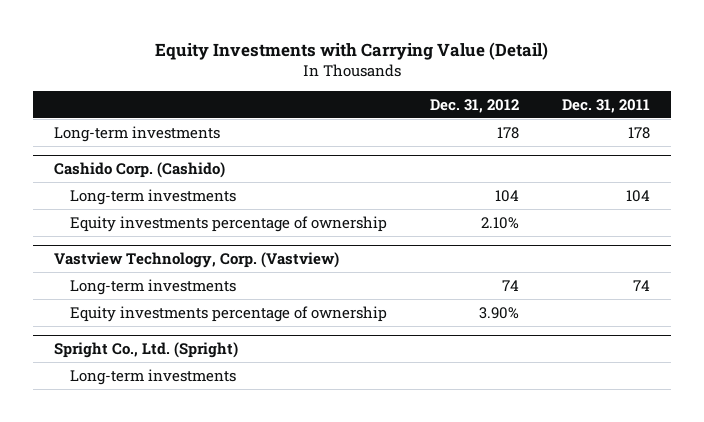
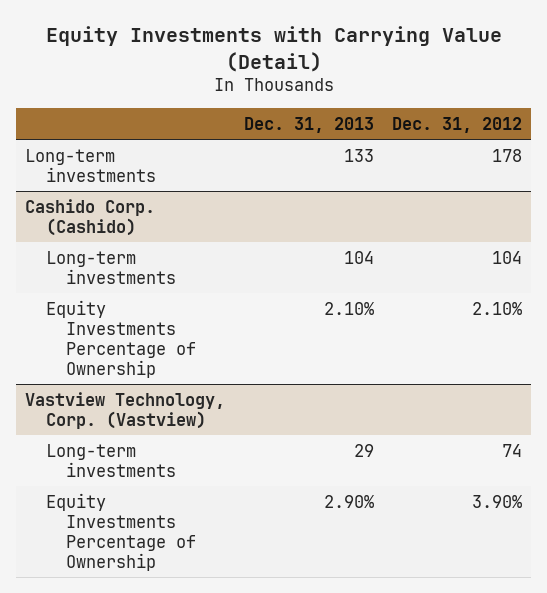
- | Dec. 31, 2012 | Dec. 31, 2011
+ | Dec. 31, 2013 | Dec. 31, 2012
@ Cashido Corp. (Cashido)
- Equity investments percentage of ownership | 2.10% |
+ Equity Investments Percentage of Ownership | 2.10% | 2.10%
@ Vastview Technology, Corp. (Vastview)
- Equity investments percentage of ownership | 3.90% |
- Spright Co., Ltd. (Spright)
- Long-term investments
@ Vastview Technology, Corp. (Vastview)
+ Equity Investments Percentage of Ownership | 2.90% | 3.90%

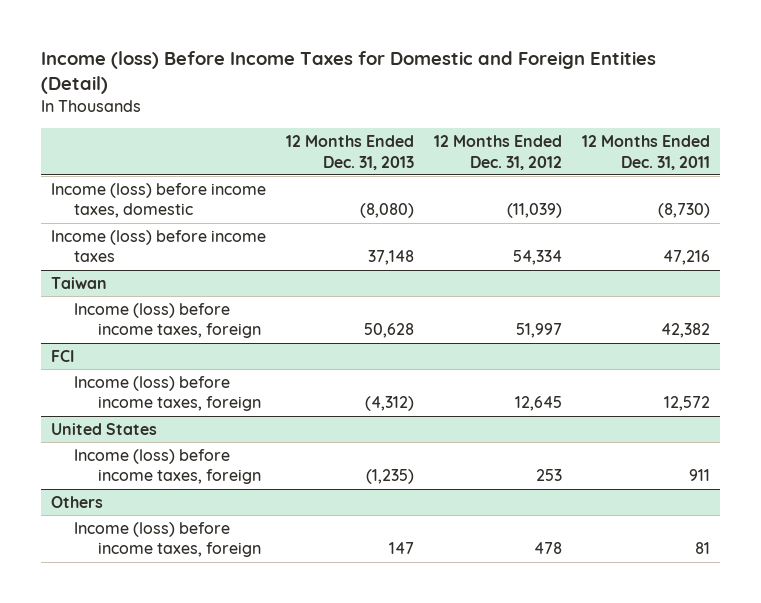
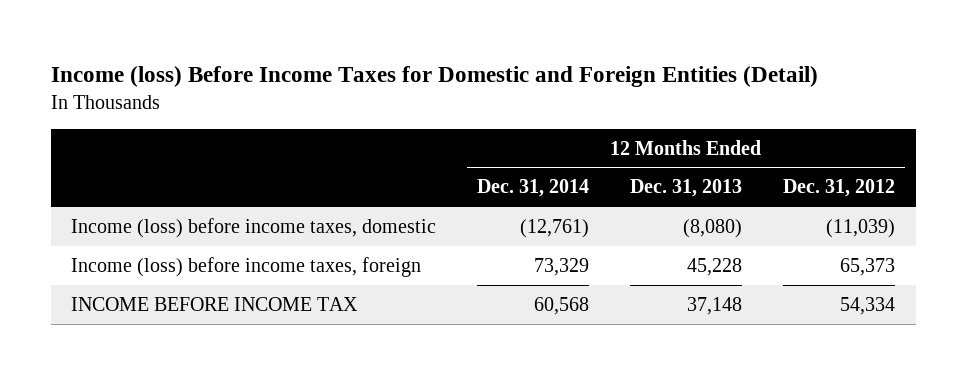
- | 12 Months Ended Dec. 31, 2013 | 12 Months Ended Dec. 31, 2012 | 12 Months Ended Dec. 31, 2011
+ | 12 Months Ended Dec. 31, 2014 | 12 Months Ended Dec. 31, 2013 | 12 Months Ended Dec. 31, 2012
- Income (loss) before income taxes | 37,148 | 54,334 | 47,216
- Taiwan
- Income (loss) before income taxes, foreign | 50,628 | 51,997 | 42,382
- FCI
- Income (loss) before income taxes, foreign | (4,312) | 12,645 | 12,572
- United States
- Income (loss) before income taxes, foreign | (1,235) | 253 | 911
- Others
- Income (loss) before income taxes, foreign | 147 | 478 | 81
+ Income (loss) before income taxes, foreign | 73,329 | 45,228 | 65,373
+ INCOME BEFORE INCOME TAX | 60,568 | 37,148 | 54,334

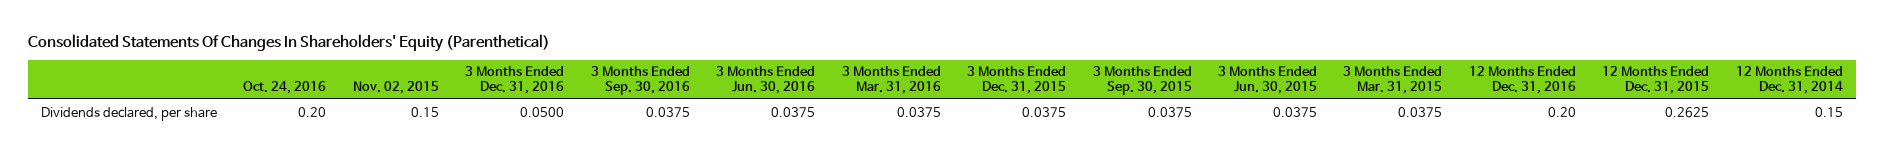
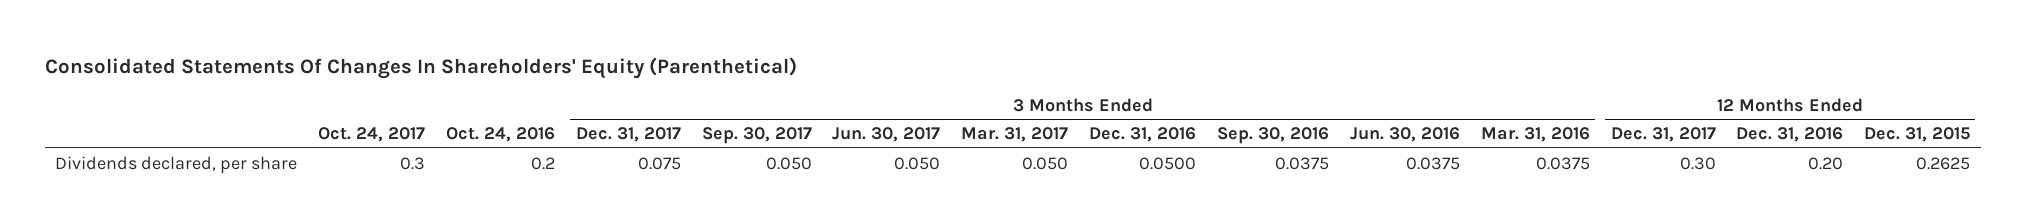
- | Oct. 24, 2016 | Nov. 02, 2015 | 3 Months Ended Dec. 31, 2016 | 3 Months Ended Sep. 30, 2016 | 3 Months Ended Jun. 30, 2016 | 3 Months Ended Mar. 31, 2016 | 3 Months Ended Dec. 31, 2015 | 3 Months Ended Sep. 30, 2015 | 3 Months Ended Jun. 30, 2015 | 3 Months Ended Mar. 31, 2015 | 12 Months Ended Dec. 31, 2016 | 12 Months Ended Dec. 31, 2015 | 12 Months Ended Dec. 31, 2014
+ | Oct. 24, 2017 | Oct. 24, 2016 | 3 Months Ended Dec. 31, 2017 | 3 Months Ended Sep. 30, 2017 | 3 Months Ended Jun. 30, 2017 | 3 Months Ended Mar. 31, 2017 | 3 Months Ended Dec. 31, 2016 | 3 Months Ended Sep. 30, 2016 | 3 Months Ended Jun. 30, 2016 | 3 Months Ended Mar. 31, 2016 | 12 Months Ended Dec. 31, 2017 | 12 Months Ended Dec. 31, 2016 | 12 Months Ended Dec. 31, 2015
- Dividends declared, per share | 0.20 | 0.15 | 0.0500 | 0.0375 | 0.0375 | 0.0375 | 0.0375 | 0.0375 | 0.0375 | 0.0375 | 0.20 | 0.2625 | 0.15
+ Dividends declared, per share | 0.3 | 0.2 | 0.075 | 0.050 | 0.050 | 0.050 | 0.0500 | 0.0375 | 0.0375 | 0.0375 | 0.30 | 0.20 | 0.2625

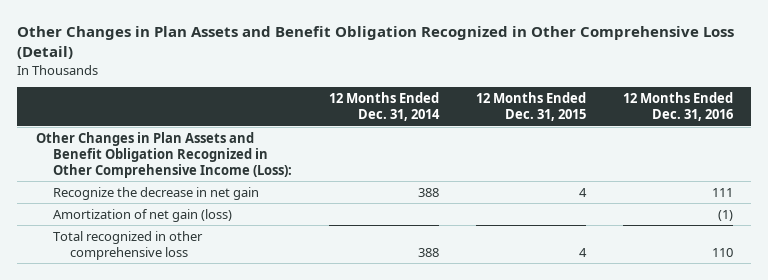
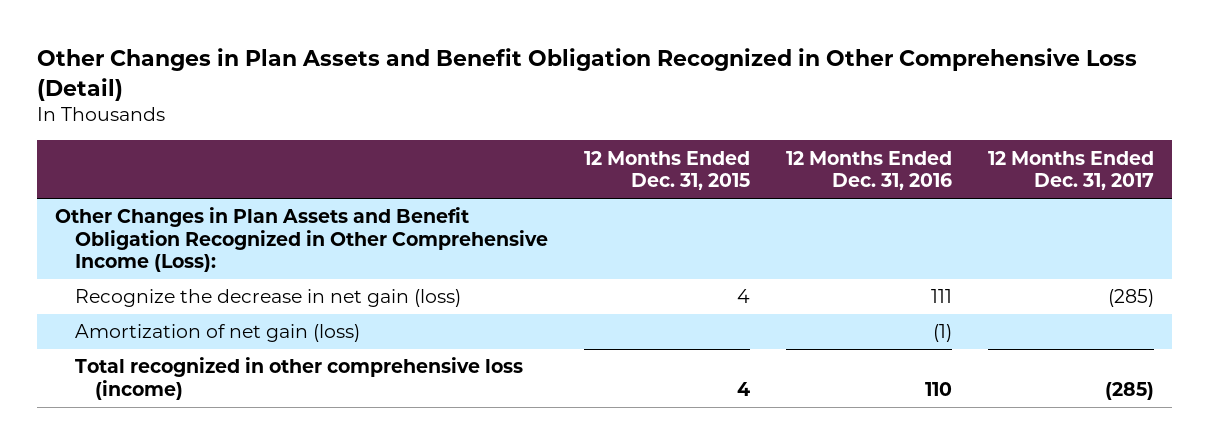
- | 12 Months Ended Dec. 31, 2014 | 12 Months Ended Dec. 31, 2015 | 12 Months Ended Dec. 31, 2016
+ | 12 Months Ended Dec. 31, 2015 | 12 Months Ended Dec. 31, 2016 | 12 Months Ended Dec. 31, 2017
- Recognize the decrease in net gain | 388 | 4 | 111
+ Recognize the decrease in net gain (loss) | 4 | 111 | (285)
- Total recognized in other comprehensive loss | 388 | 4 | 110
+ Total recognized in other comprehensive loss (income) | 4 | 110 | (285)

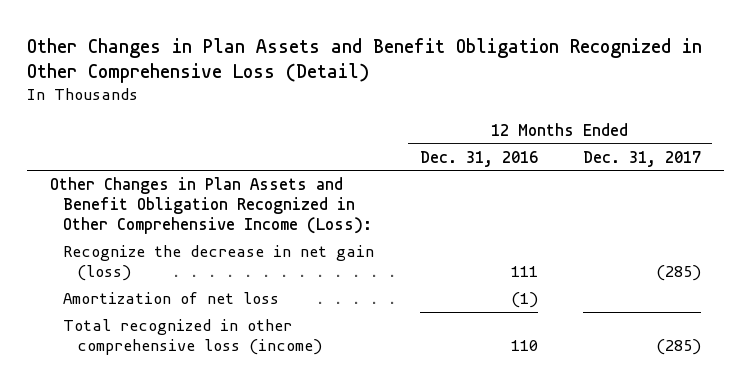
- | 12 Months Ended Dec. 31, 2015 | 12 Months Ended Dec. 31, 2016 | 12 Months Ended Dec. 31, 2017
+ | 12 Months Ended Dec. 31, 2016 | 12 Months Ended Dec. 31, 2017
- Amortization of net gain (loss) | | (1) |
+ Amortization of net loss | (1) |

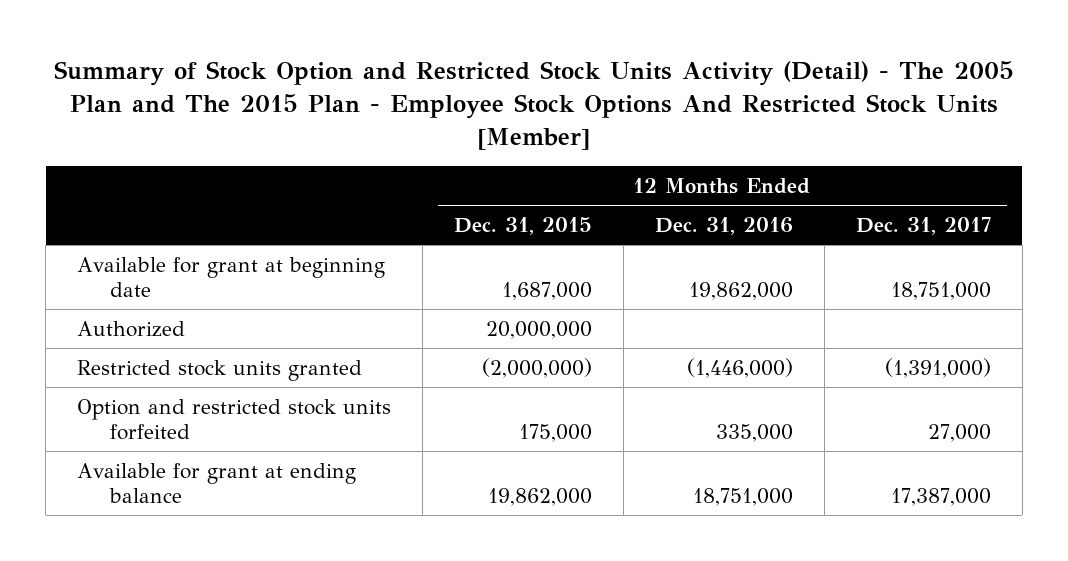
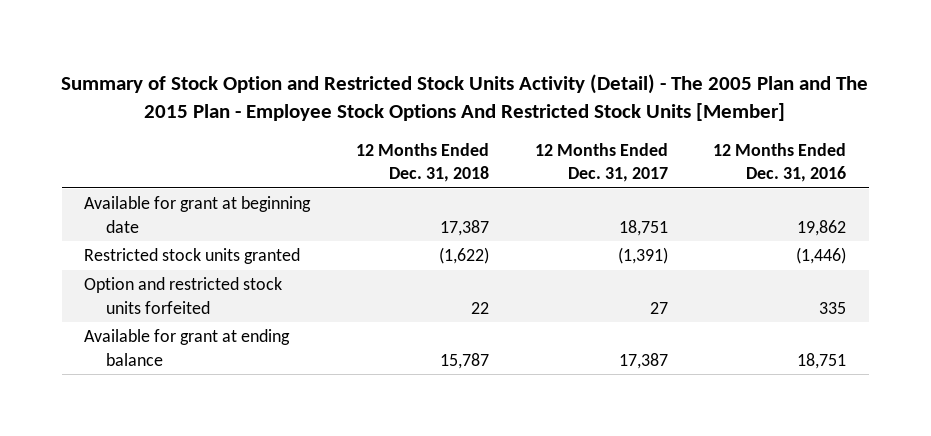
- | 12 Months Ended Dec. 31, 2015 | 12 Months Ended Dec. 31, 2016 | 12 Months Ended Dec. 31, 2017
+ | 12 Months Ended Dec. 31, 2018 | 12 Months Ended Dec. 31, 2017 | 12 Months Ended Dec. 31, 2016
- Available for grant at beginning date | 1,687,000 | 19,862,000 | 18,751,000
- Authorized | 20,000,000 | |
- Restricted stock units granted | (2,000,000) | (1,446,000) | (1,391,000)
- Option and restricted stock units forfeited | 175,000 | 335,000 | 27,000
- Available for grant at ending balance | 19,862,000 | 18,751,000 | 17,387,000
+ Available for grant at beginning date | 17,387 | 18,751 | 19,862
+ Restricted stock units granted | (1,622) | (1,391) | (1,446)
+ Option and restricted stock units forfeited | 22 | 27 | 335
+ Available for grant at ending balance | 15,787 | 17,387 | 18,751

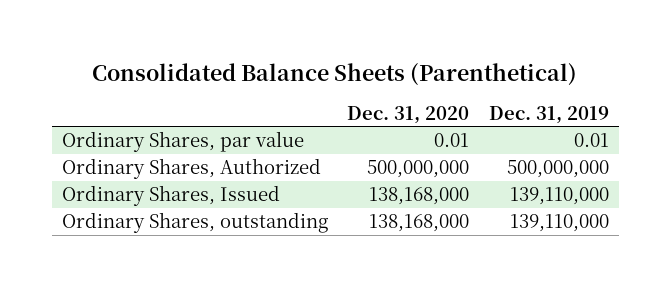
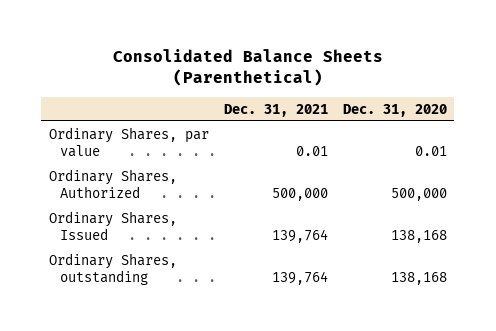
- | Dec. 31, 2020 | Dec. 31, 2019
+ | Dec. 31, 2021 | Dec. 31, 2020
- Ordinary Shares, Authorized | 500,000,000 | 500,000,000
- Ordinary Shares, Issued | 138,168,000 | 139,110,000
- Ordinary Shares, outstanding | 138,168,000 | 139,110,000
+ Ordinary Shares, Authorized | 500,000 | 500,000
+ Ordinary Shares, Issued | 139,764 | 138,168
+ Ordinary Shares, outstanding | 139,764 | 138,168

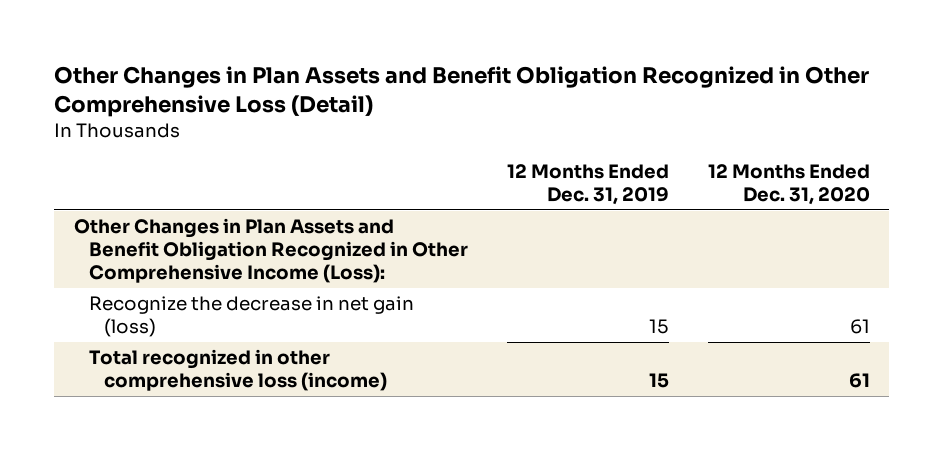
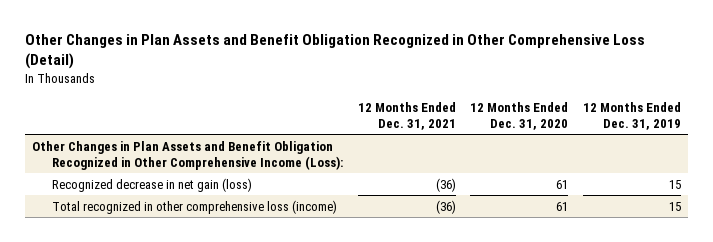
- | 12 Months Ended Dec. 31, 2019 | 12 Months Ended Dec. 31, 2020
+ | 12 Months Ended Dec. 31, 2021 | 12 Months Ended Dec. 31, 2020 | 12 Months Ended Dec. 31, 2019
- Recognize the decrease in net gain (loss) | 15 | 61
+ Recognized decrease in net gain (loss) | (36) | 61 | 15

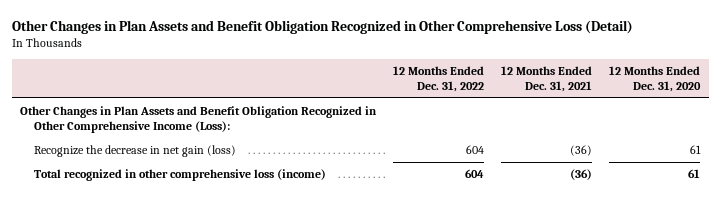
- | 12 Months Ended Dec. 31, 2021 | 12 Months Ended Dec. 31, 2020 | 12 Months Ended Dec. 31, 2019
+ | 12 Months Ended Dec. 31, 2022 | 12 Months Ended Dec. 31, 2021 | 12 Months Ended Dec. 31, 2020
- Recognized decrease in net gain (loss) | (36) | 61 | 15
+ Recognize the decrease in net gain (loss) | 604 | (36) | 61

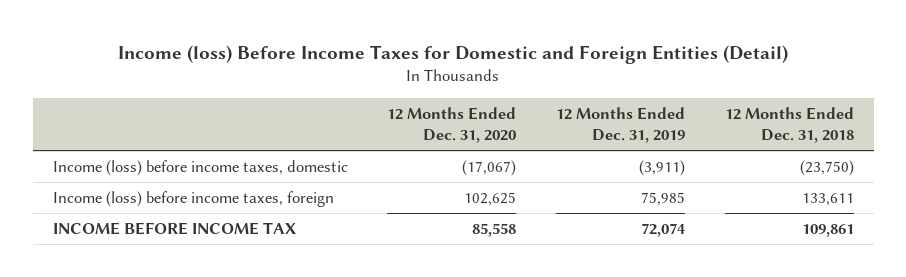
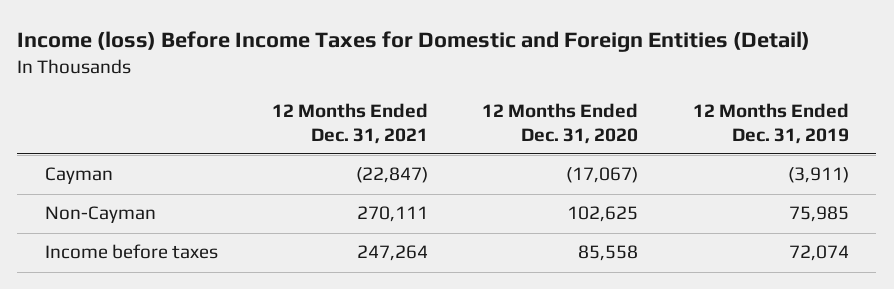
- | 12 Months Ended Dec. 31, 2020 | 12 Months Ended Dec. 31, 2019 | 12 Months Ended Dec. 31, 2018
+ | 12 Months Ended Dec. 31, 2021 | 12 Months Ended Dec. 31, 2020 | 12 Months Ended Dec. 31, 2019
- Income (loss) before income taxes, domestic | (17,067) | (3,911) | (23,750)
- Income (loss) before income taxes, foreign | 102,625 | 75,985 | 133,611
- INCOME BEFORE INCOME TAX | 85,558 | 72,074 | 109,861
+ Cayman | (22,847) | (17,067) | (3,911)
+ Non-Cayman | 270,111 | 102,625 | 75,985
+ Income before taxes | 247,264 | 85,558 | 72,074

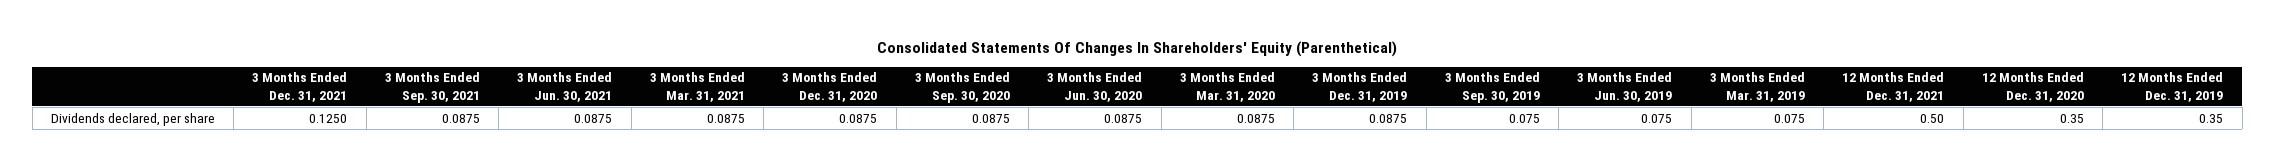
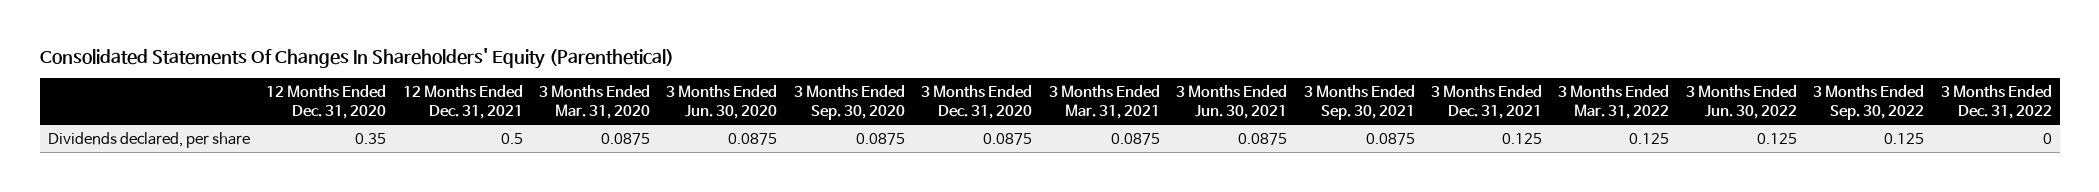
- | 3 Months Ended Dec. 31, 2021 | 3 Months Ended Sep. 30, 2021 | 3 Months Ended Jun. 30, 2021 | 3 Months Ended Mar. 31, 2021 | 3 Months Ended Dec. 31, 2020 | 3 Months Ended Sep. 30, 2020 | 3 Months Ended Jun. 30, 2020 | 3 Months Ended Mar. 31, 2020 | 3 Months Ended Dec. 31, 2019 | 3 Months Ended Sep. 30, 2019 | 3 Months Ended Jun. 30, 2019 | 3 Months Ended Mar. 31, 2019 | 12 Months Ended Dec. 31, 2021 | 12 Months Ended Dec. 31, 2020 | 12 Months Ended Dec. 31, 2019
+ | 12 Months Ended Dec. 31, 2020 | 12 Months Ended Dec. 31, 2021 | 3 Months Ended Mar. 31, 2020 | 3 Months Ended Jun. 30, 2020 | 3 Months Ended Sep. 30, 2020 | 3 Months Ended Dec. 31, 2020 | 3 Months Ended Mar. 31, 2021 | 3 Months Ended Jun. 30, 2021 | 3 Months Ended Sep. 30, 2021 | 3 Months Ended Dec. 31, 2021 | 3 Months Ended Mar. 31, 2022 | 3 Months Ended Jun. 30, 2022 | 3 Months Ended Sep. 30, 2022 | 3 Months Ended Dec. 31, 2022
- Dividends declared, per share | 0.1250 | 0.0875 | 0.0875 | 0.0875 | 0.0875 | 0.0875 | 0.0875 | 0.0875 | 0.0875 | 0.075 | 0.075 | 0.075 | 0.50 | 0.35 | 0.35
+ Dividends declared, per share | 0.35 | 0.5 | 0.0875 | 0.0875 | 0.0875 | 0.0875 | 0.0875 | 0.0875 | 0.0875 | 0.125 | 0.125 | 0.125 | 0.125 | 0

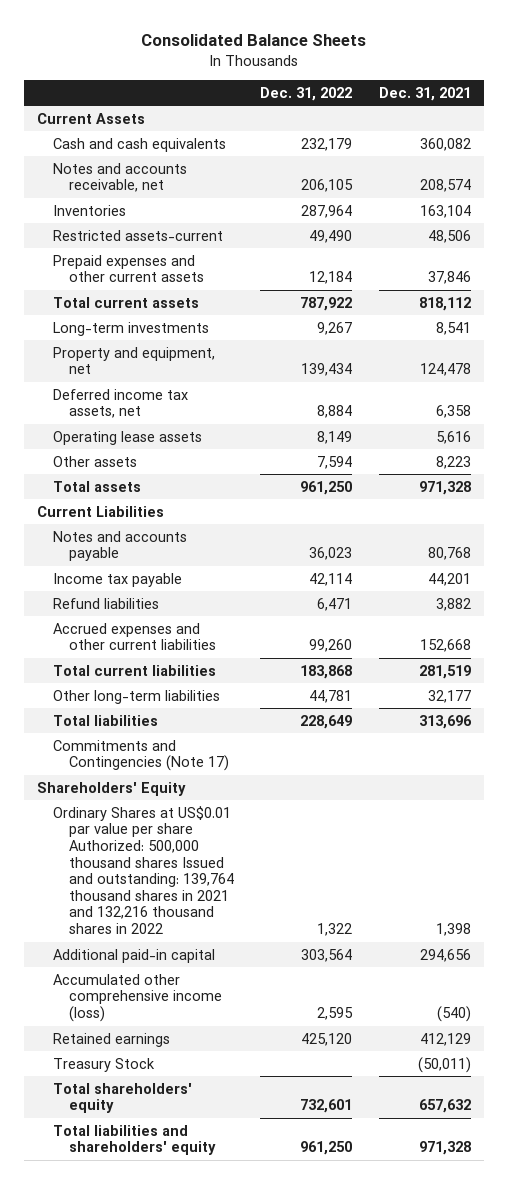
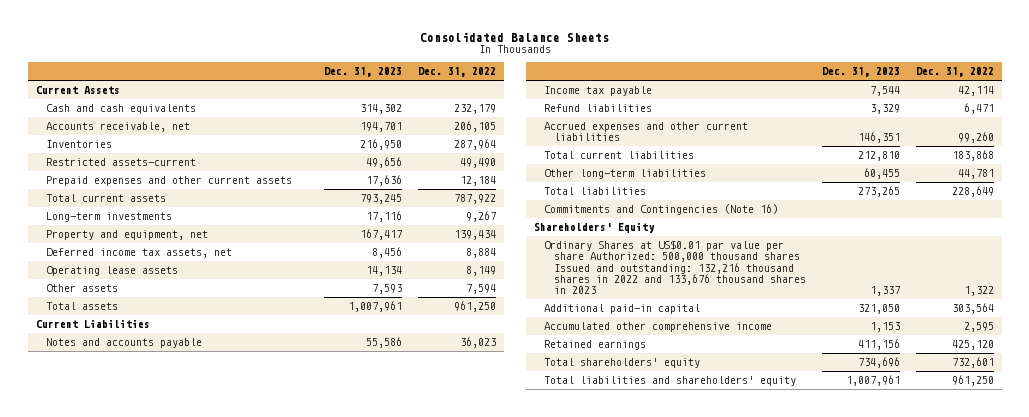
- | Dec. 31, 2022 | Dec. 31, 2021
+ | Dec. 31, 2023 | Dec. 31, 2022
- Notes and accounts receivable, net | 206,105 | 208,574
+ Accounts receivable, net | 194,701 | 206,105
- Commitments and Contingencies (Note 17)
+ Commitments and Contingencies (Note 16)
- Ordinary Shares at US$0.01 par value per share Authorized: 500,000 thousand shares Issued and outstanding: 139,764 thousand shares in 2021 and 132,216 thousand shares in 2022 | 1,322 | 1,398
+ Ordinary Shares at US$0.01 par value per share Authorized: 500,000 thousand shares Issued and outstanding: 132,216 thousand shares in 2022 and 133,676 thousand shares in 2023 | 1,337 | 1,322
- Accumulated other comprehensive income (loss) | 2,595 | (540)
+ Accumulated other comprehensive income | 1,153 | 2,595
- Treasury Stock | | (50,011)

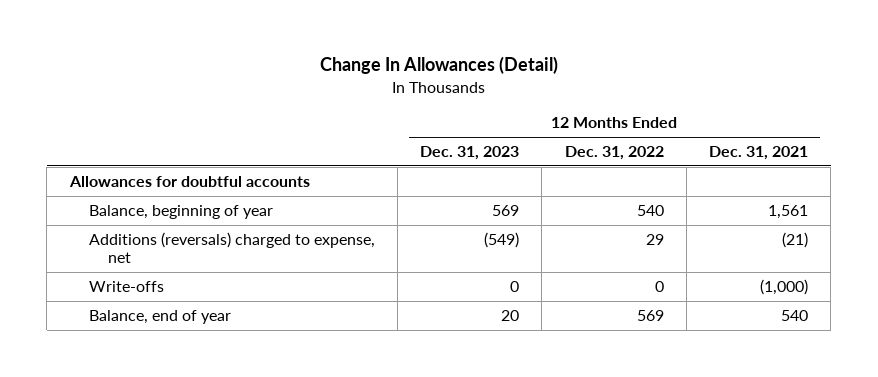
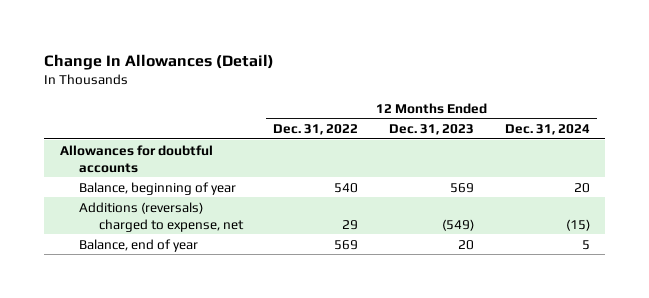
- | 12 Months Ended Dec. 31, 2023 | 12 Months Ended Dec. 31, 2022 | 12 Months Ended Dec. 31, 2021
+ | 12 Months Ended Dec. 31, 2022 | 12 Months Ended Dec. 31, 2023 | 12 Months Ended Dec. 31, 2024
- Write-offs | 0 | 0 | (1,000)

